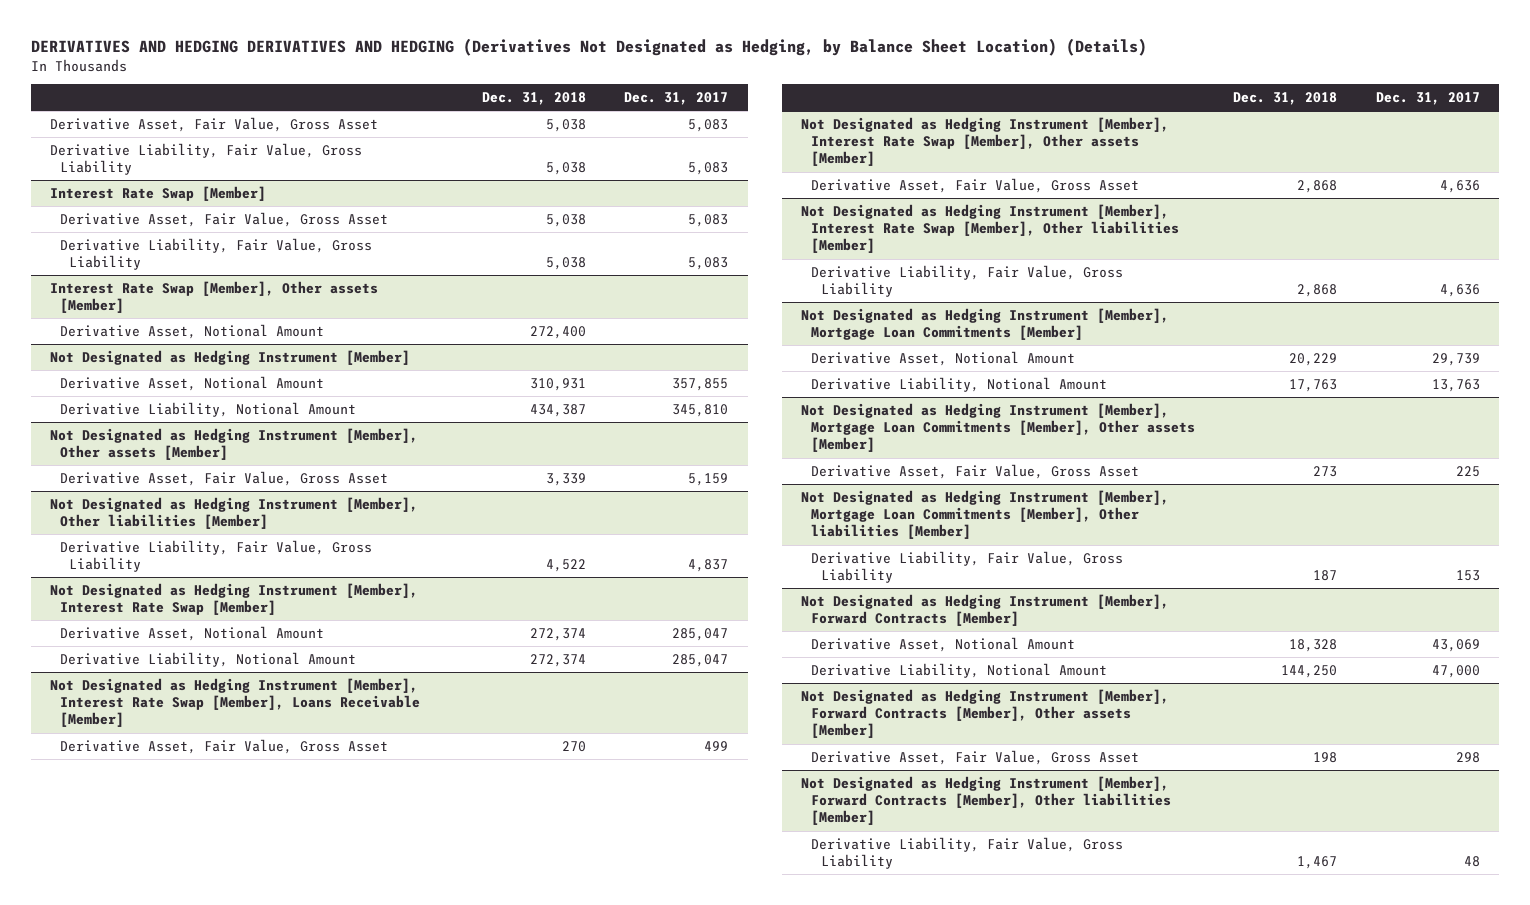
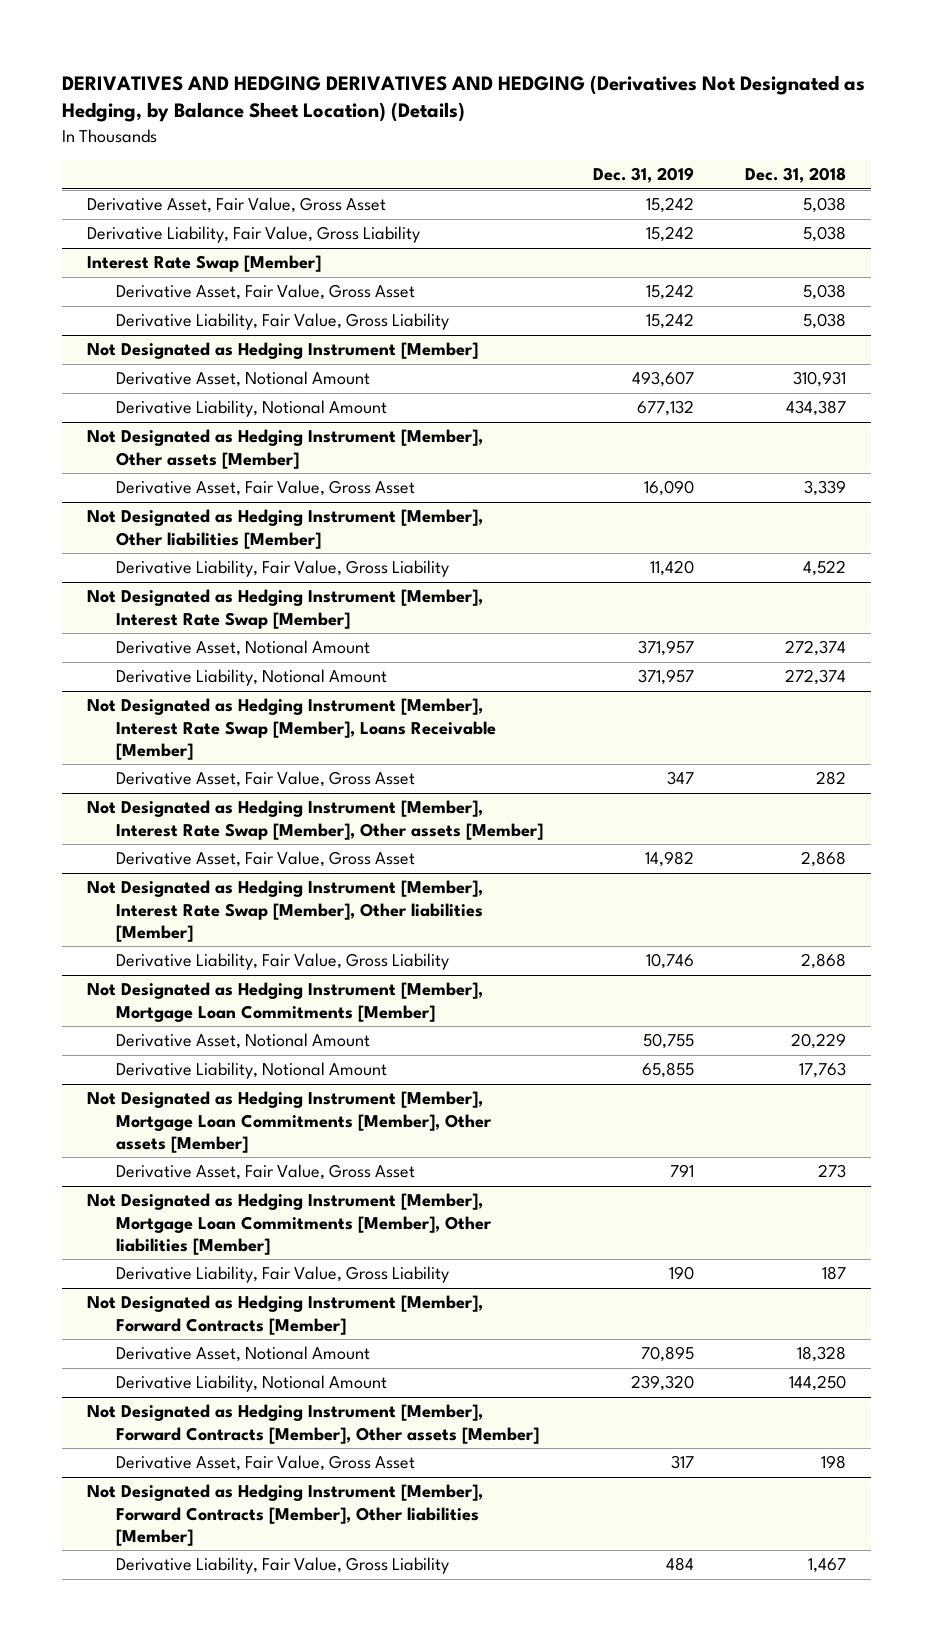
- | Dec. 31, 2018 | Dec. 31, 2017
+ | Dec. 31, 2019 | Dec. 31, 2018
- Interest Rate Swap [Member], Other assets [Member]
- Derivative Asset, Notional Amount | 272,400 |
@ Not Designated as Hedging Instrument [Member], Interest Rate Swap [Member], Loans Receivable [Member]
- Derivative Asset, Fair Value, Gross Asset | 270 | 499
+ Derivative Asset, Fair Value, Gross Asset | 347 | 282

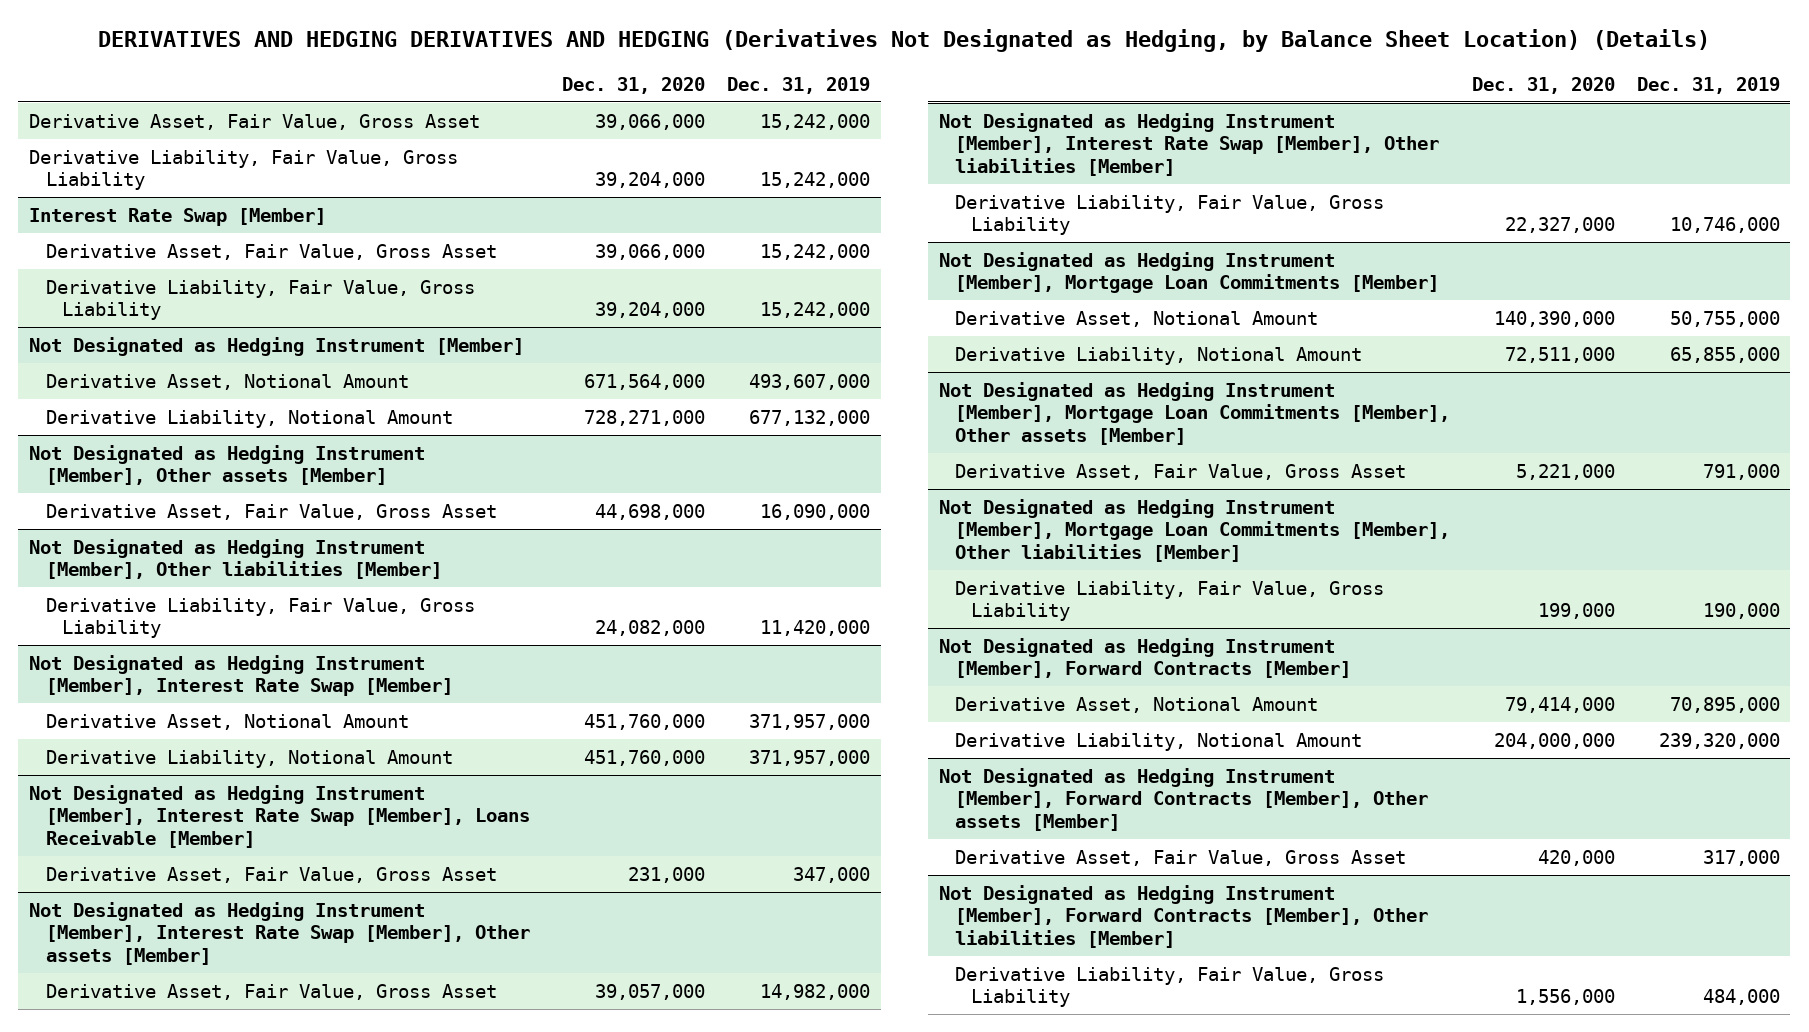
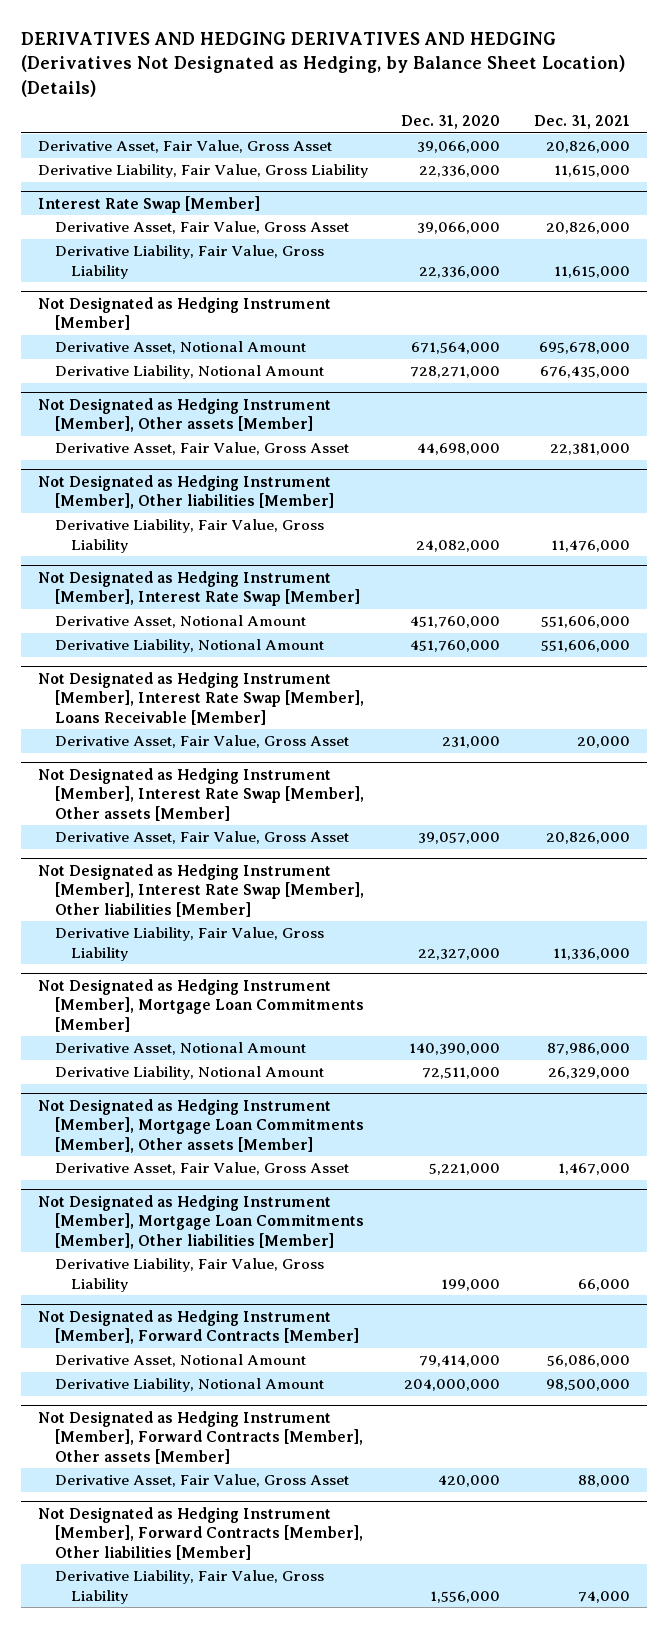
- | Dec. 31, 2020 | Dec. 31, 2019
+ | Dec. 31, 2020 | Dec. 31, 2021
- Derivative Liability, Fair Value, Gross Liability | 39,204,000 | 15,242,000
+ Derivative Liability, Fair Value, Gross Liability | 22,336,000 | 11,615,000
@ Interest Rate Swap [Member]
- Derivative Liability, Fair Value, Gross Liability | 39,204,000 | 15,242,000
+ Derivative Liability, Fair Value, Gross Liability | 22,336,000 | 11,615,000

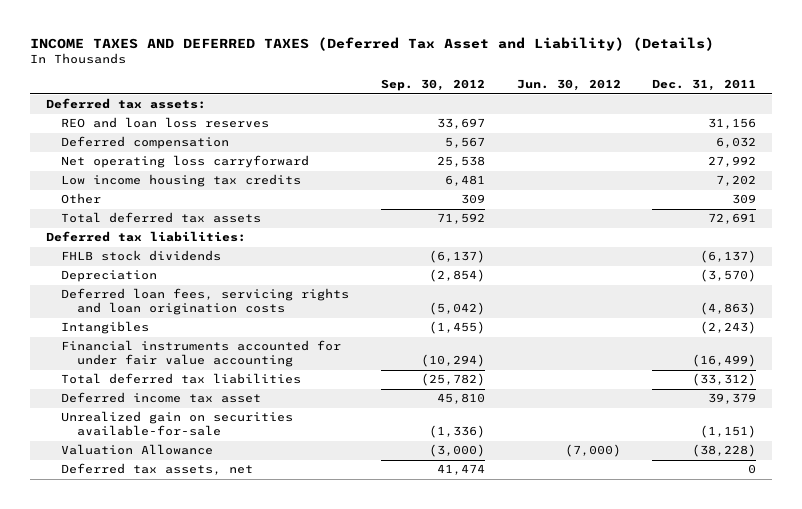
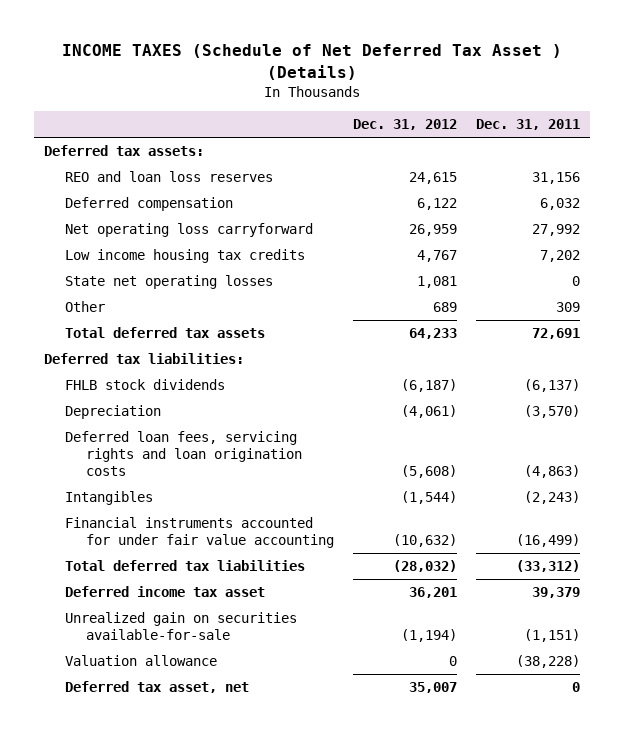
- INCOME TAXES AND DEFERRED TAXES (Deferred Tax Asset and Liability) (Details)
+ INCOME TAXES (Schedule of Net Deferred Tax Asset ) (Details)
- | Sep. 30, 2012 | Jun. 30, 2012 | Dec. 31, 2011
+ | Dec. 31, 2012 | Dec. 31, 2011
+ State net operating losses | 1,081 | 0
- Valuation Allowance | (3,000) | (7,000) | (38,228)
- Deferred tax assets, net | 41,474 | | 0
+ Valuation allowance | 0 | (38,228)
+ Deferred tax asset, net | 35,007 | 0

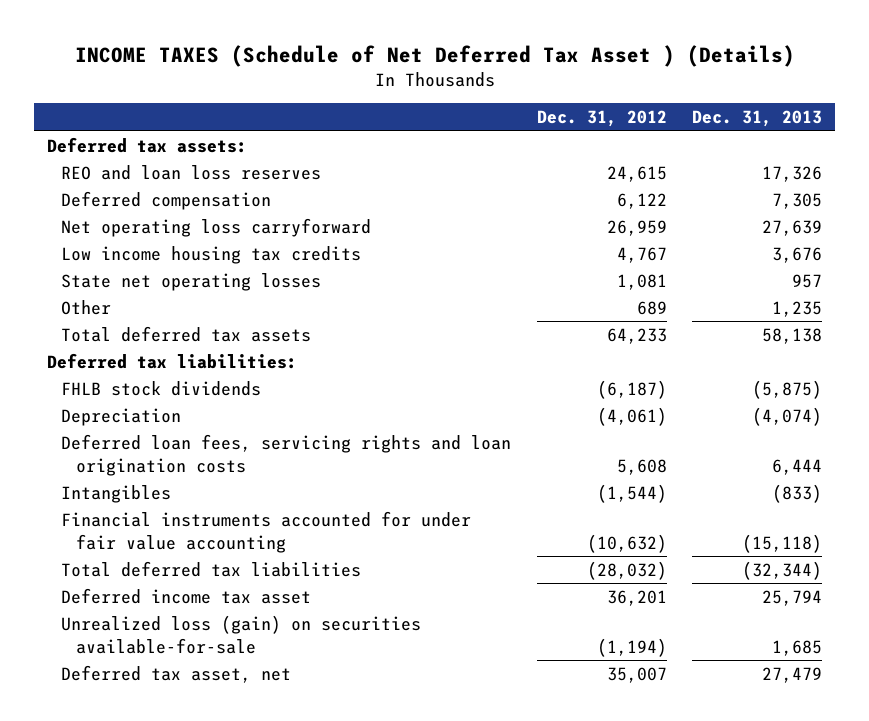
- | Dec. 31, 2012 | Dec. 31, 2011
+ | Dec. 31, 2012 | Dec. 31, 2013
- Deferred loan fees, servicing rights and loan origination costs | (5,608) | (4,863)
+ Deferred loan fees, servicing rights and loan origination costs | 5,608 | 6,444
- Unrealized gain on securities available-for-sale | (1,194) | (1,151)
- Valuation allowance | 0 | (38,228)
+ Unrealized loss (gain) on securities available-for-sale | (1,194) | 1,685

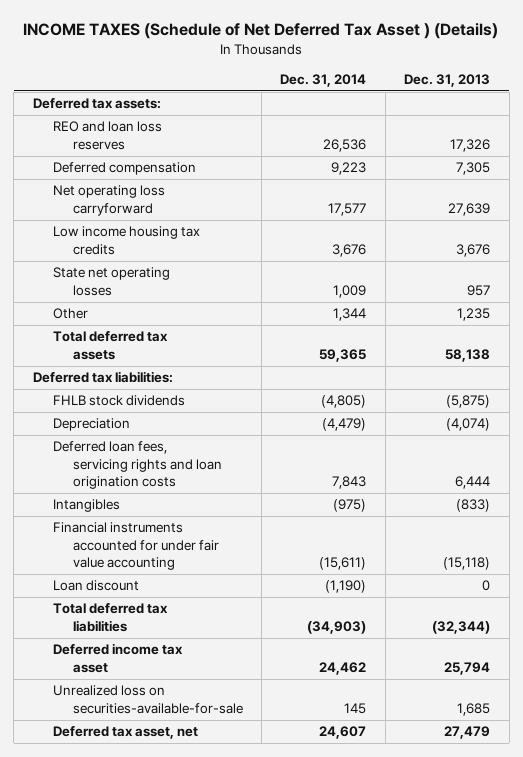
- | Dec. 31, 2012 | Dec. 31, 2013
+ | Dec. 31, 2014 | Dec. 31, 2013
+ Loan discount | (1,190) | 0
- Unrealized loss (gain) on securities available-for-sale | (1,194) | 1,685
+ Unrealized loss on securities-available-for-sale | 145 | 1,685

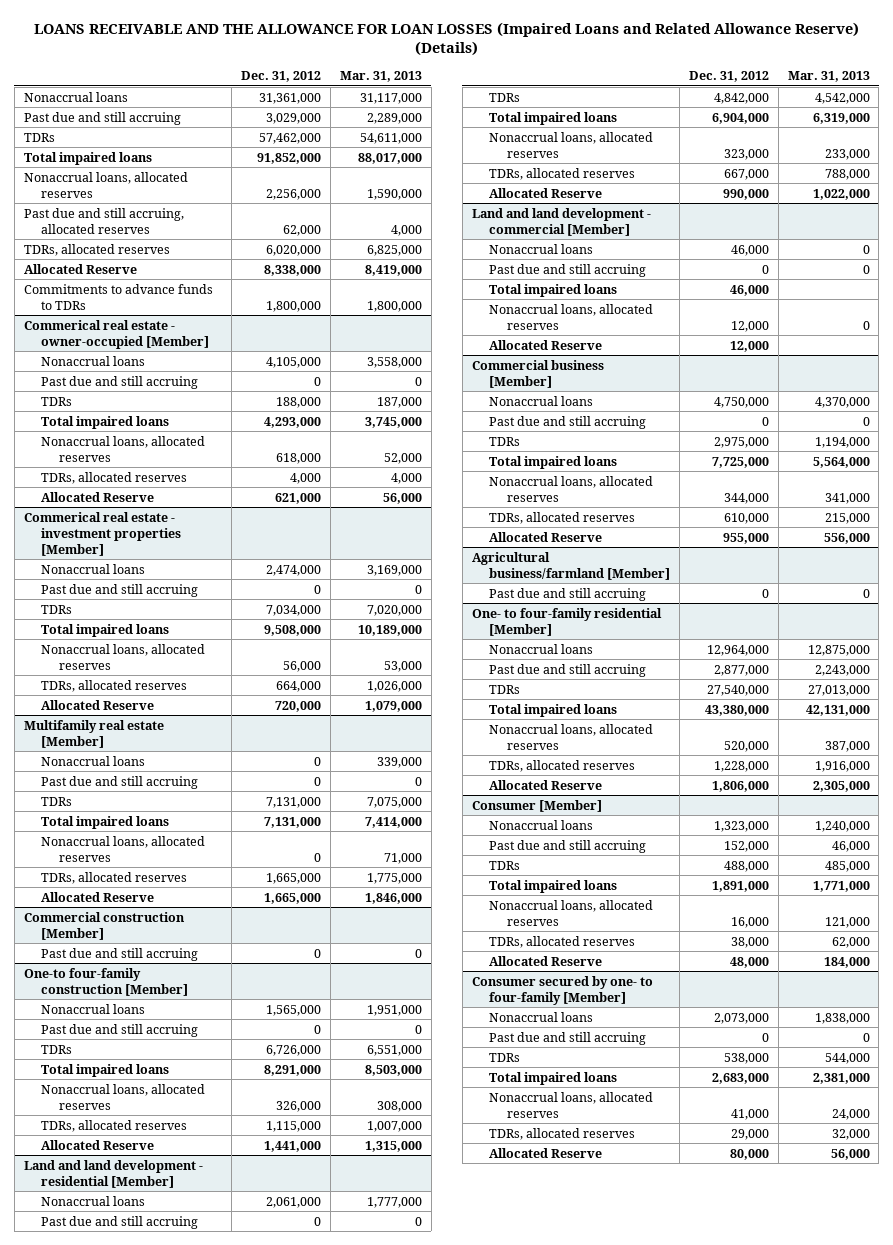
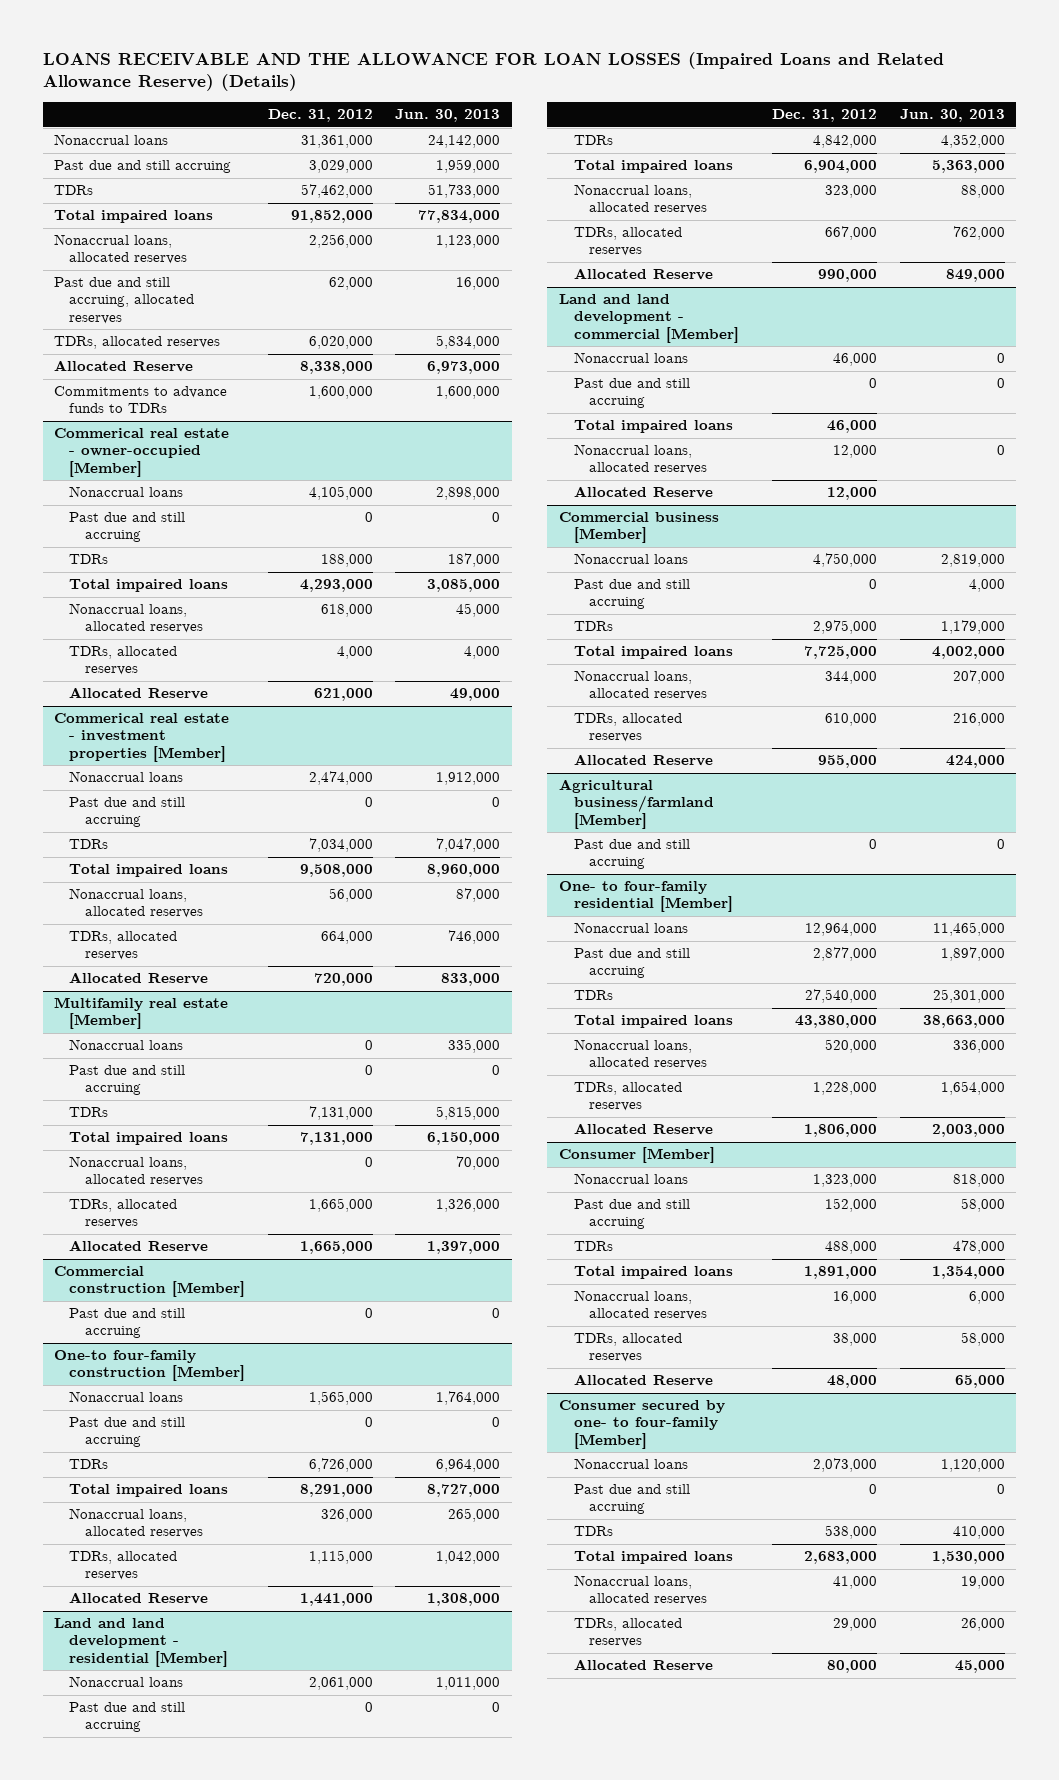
- | Dec. 31, 2012 | Mar. 31, 2013
+ | Dec. 31, 2012 | Jun. 30, 2013
- Commitments to advance funds to TDRs | 1,800,000 | 1,800,000
+ Commitments to advance funds to TDRs | 1,600,000 | 1,600,000

